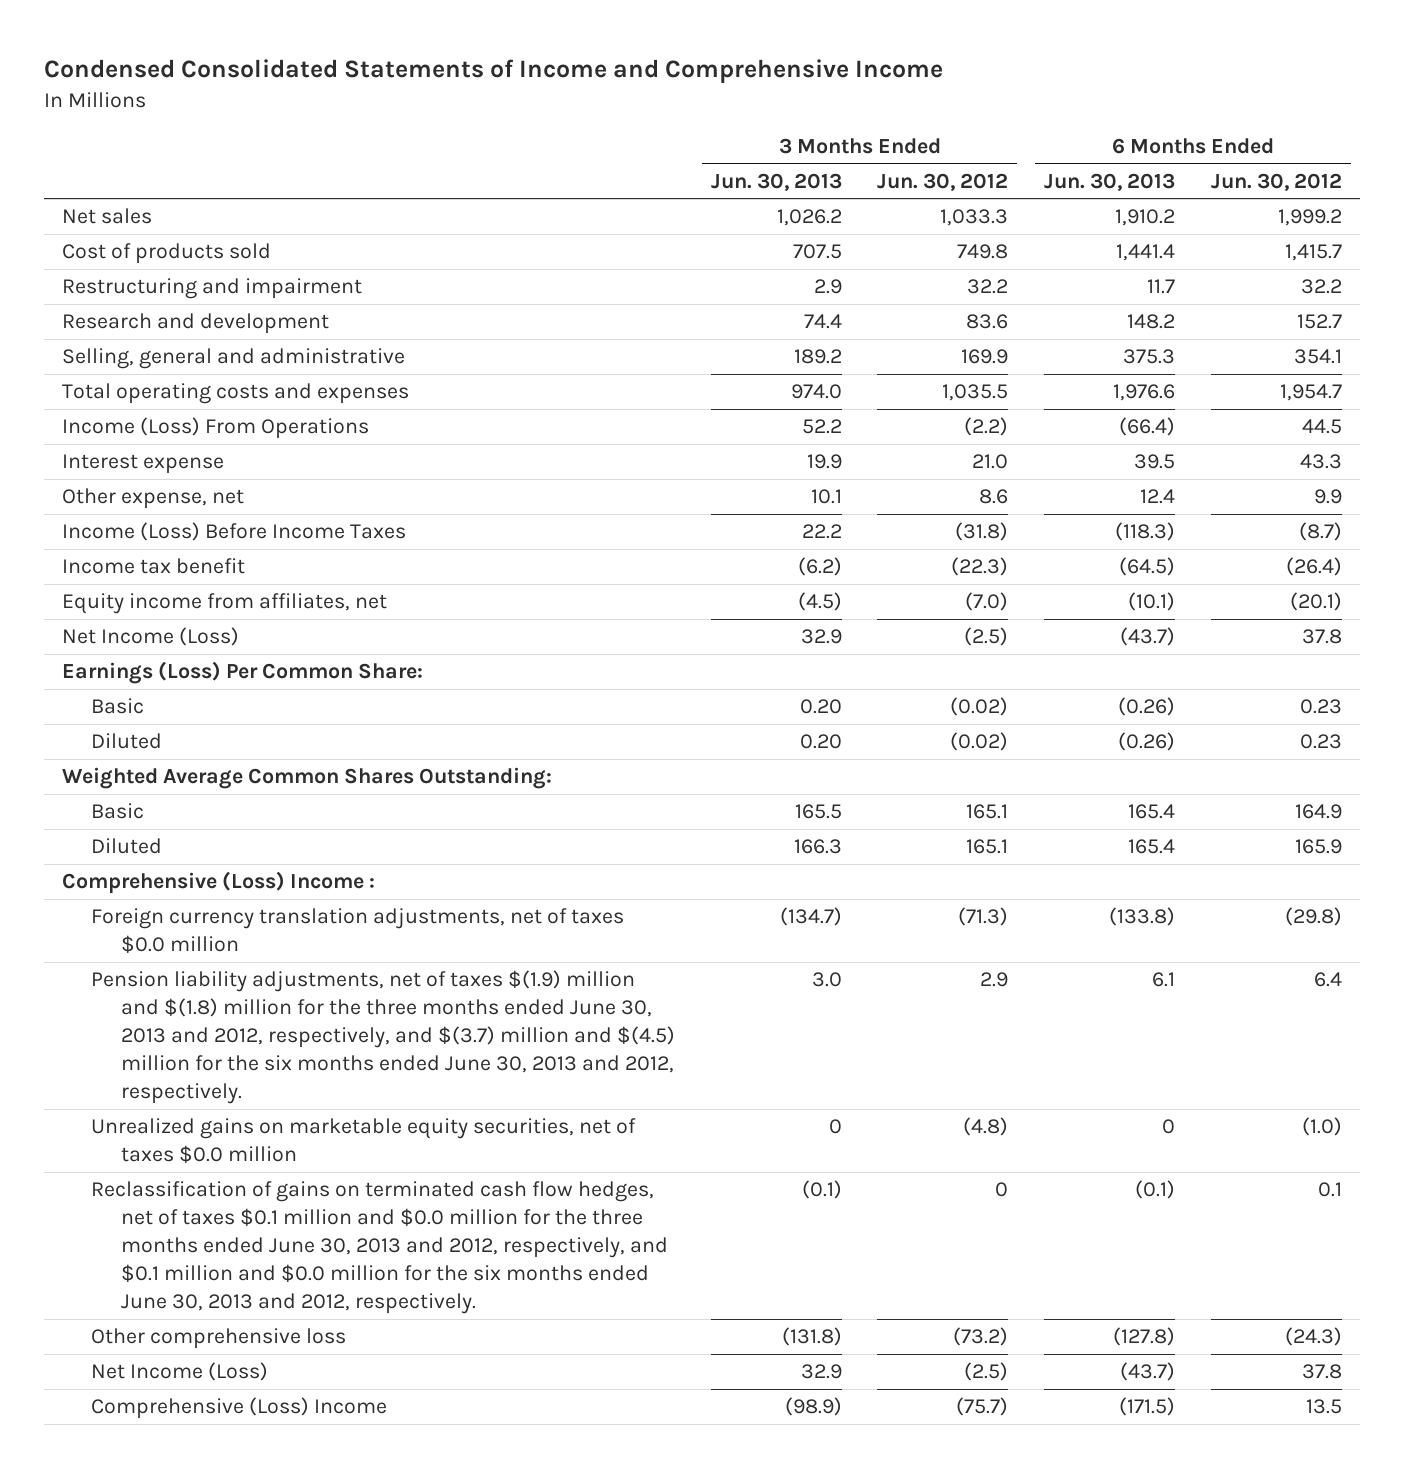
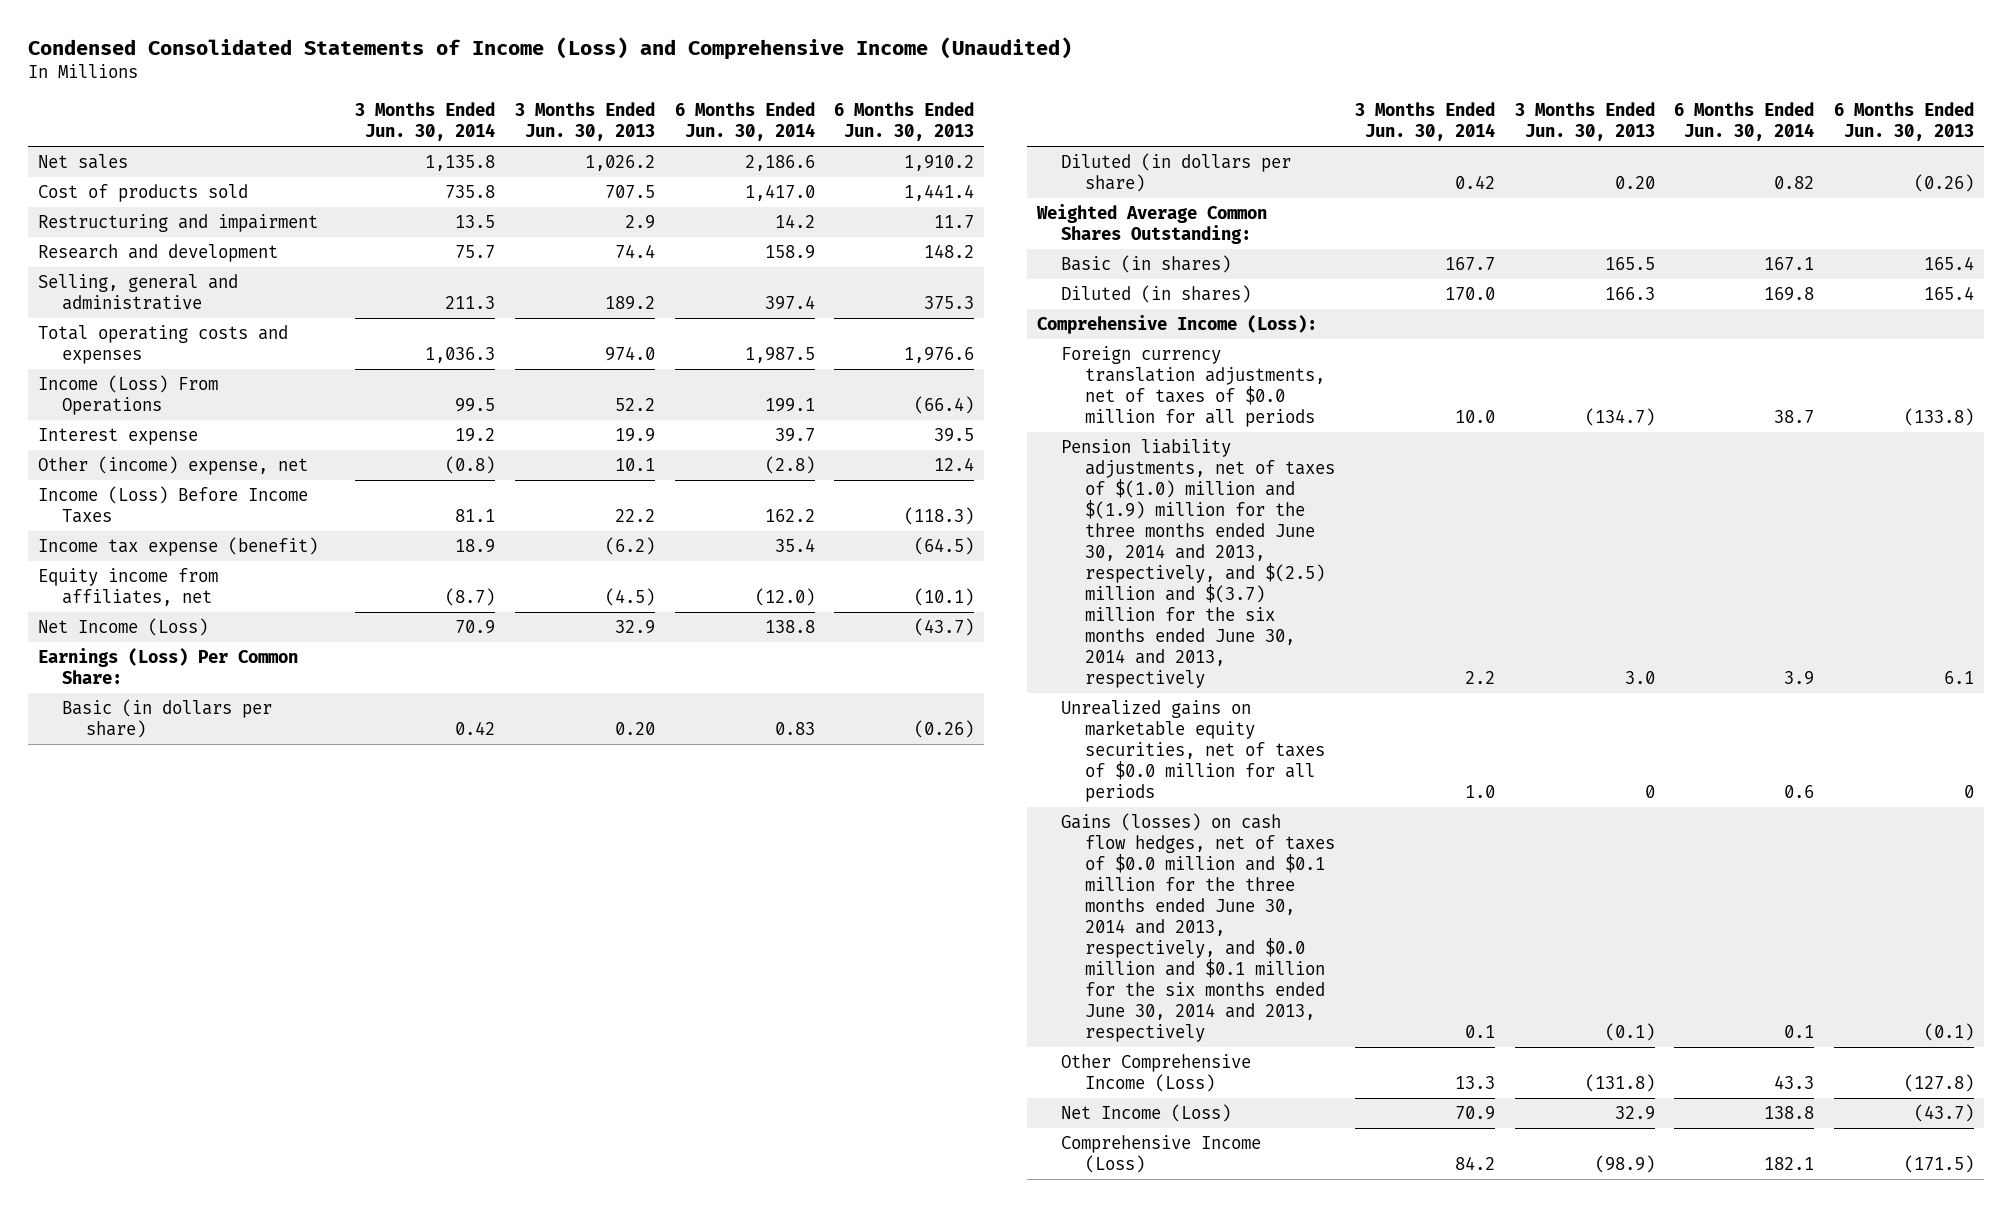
- Condensed Consolidated Statements of Income and Comprehensive Income
+ Condensed Consolidated Statements of Income (Loss) and Comprehensive Income (Unaudited)
- | 3 Months Ended Jun. 30, 2013 | 3 Months Ended Jun. 30, 2012 | 6 Months Ended Jun. 30, 2013 | 6 Months Ended Jun. 30, 2012
+ | 3 Months Ended Jun. 30, 2014 | 3 Months Ended Jun. 30, 2013 | 6 Months Ended Jun. 30, 2014 | 6 Months Ended Jun. 30, 2013
- Other expense, net | 10.1 | 8.6 | 12.4 | 9.9
+ Other (income) expense, net | (0.8) | 10.1 | (2.8) | 12.4
- Income tax benefit | (6.2) | (22.3) | (64.5) | (26.4)
+ Income tax expense (benefit) | 18.9 | (6.2) | 35.4 | (64.5)
- Basic | 0.20 | (0.02) | (0.26) | 0.23
- Diluted | 0.20 | (0.02) | (0.26) | 0.23
+ Basic (in dollars per share) | 0.42 | 0.20 | 0.83 | (0.26)
+ Diluted (in dollars per share) | 0.42 | 0.20 | 0.82 | (0.26)
- Basic | 165.5 | 165.1 | 165.4 | 164.9
- Diluted | 166.3 | 165.1 | 165.4 | 165.9
- Comprehensive (Loss) Income :
- Foreign currency translation adjustments, net of taxes $0.0 million | (134.7) | (71.3) | (133.8) | (29.8)
- Pension liability adjustments, net of taxes $(1.9) million and $(1.8) million for the three months ended June 30, 2013 and 2012, respectively, and $(3.7) million and $(4.5) million for the six months ended June 30, 2013 and 2012, respectively. | 3.0 | 2.9 | 6.1 | 6.4
- Unrealized gains on marketable equity securities, net of taxes $0.0 million | 0 | (4.8) | 0 | (1.0)
- Reclassification of gains on terminated cash flow hedges, net of taxes $0.1 million and $0.0 million for the three months ended June 30, 2013 and 2012, respectively, and $0.1 million and $0.0 million for the six months ended June 30, 2013 and 2012, respectively. | (0.1) | 0 | (0.1) | 0.1
- Other comprehensive loss | (131.8) | (73.2) | (127.8) | (24.3)
+ Basic (in shares) | 167.7 | 165.5 | 167.1 | 165.4
+ Diluted (in shares) | 170.0 | 166.3 | 169.8 | 165.4
+ Comprehensive Income (Loss):
+ Foreign currency translation adjustments, net of taxes of $0.0 million for all periods | 10.0 | (134.7) | 38.7 | (133.8)
+ Pension liability adjustments, net of taxes of $(1.0) million and $(1.9) million for the three months ended June 30, 2014 and 2013, respectively, and $(2.5) million and $(3.7) million for the six months ended June 30, 2014 and 2013, respectively | 2.2 | 3.0 | 3.9 | 6.1
+ Unrealized gains on marketable equity securities, net of taxes of $0.0 million for all periods | 1.0 | 0 | 0.6 | 0
+ Gains (losses) on cash flow hedges, net of taxes of $0.0 million and $0.1 million for the three months ended June 30, 2014 and 2013, respectively, and $0.0 million and $0.1 million for the six months ended June 30, 2014 and 2013, respectively | 0.1 | (0.1) | 0.1 | (0.1)
+ Other Comprehensive Income (Loss) | 13.3 | (131.8) | 43.3 | (127.8)
- Comprehensive (Loss) Income | (98.9) | (75.7) | (171.5) | 13.5
+ Comprehensive Income (Loss) | 84.2 | (98.9) | 182.1 | (171.5)

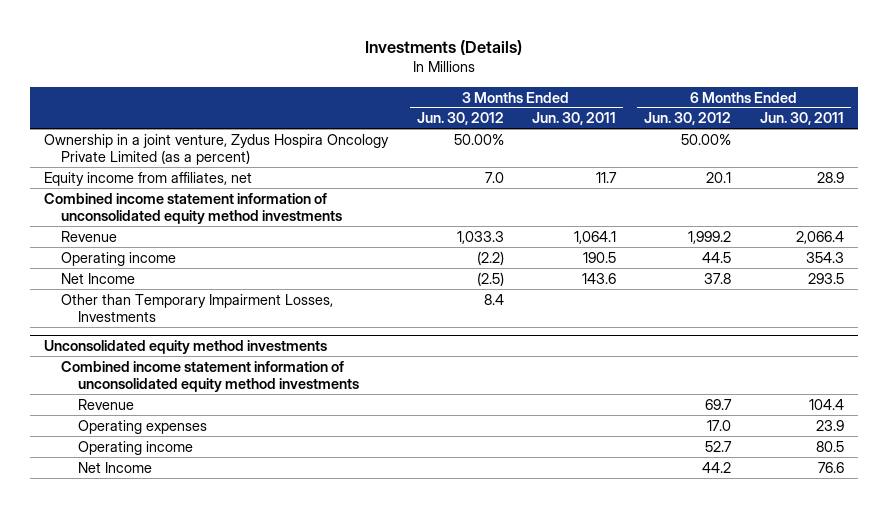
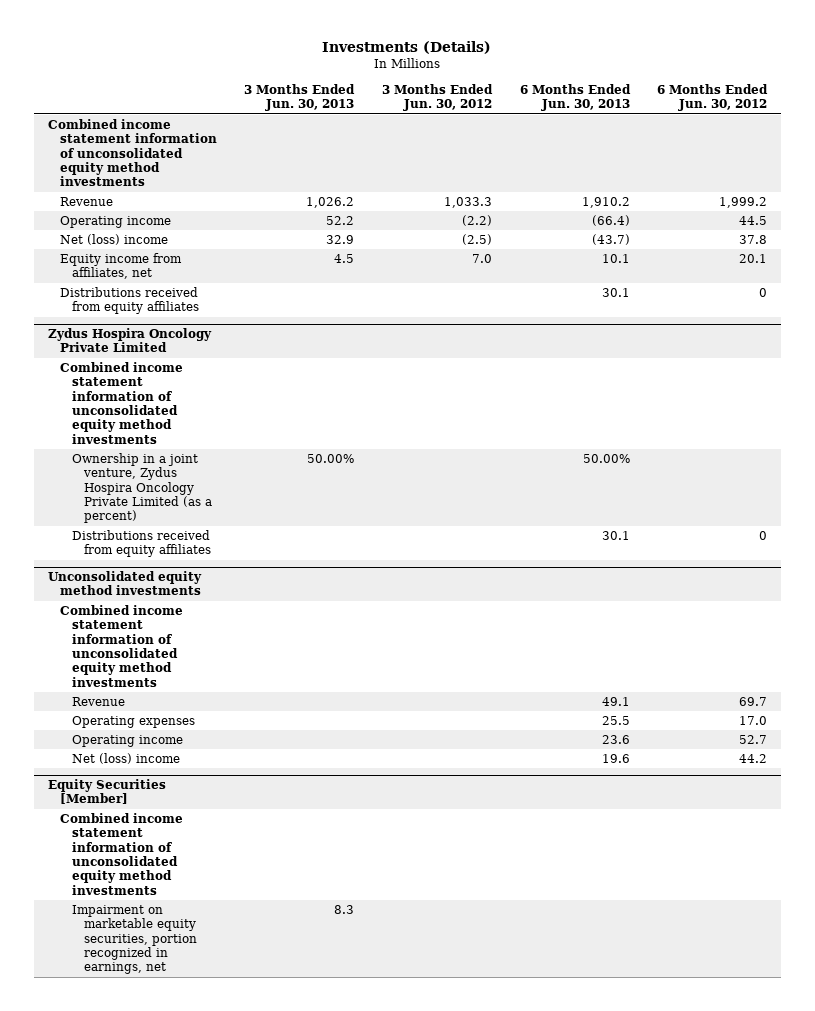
- | 3 Months Ended Jun. 30, 2012 | 3 Months Ended Jun. 30, 2011 | 6 Months Ended Jun. 30, 2012 | 6 Months Ended Jun. 30, 2011
+ | 3 Months Ended Jun. 30, 2013 | 3 Months Ended Jun. 30, 2012 | 6 Months Ended Jun. 30, 2013 | 6 Months Ended Jun. 30, 2012
- Ownership in a joint venture, Zydus Hospira Oncology Private Limited (as a percent) | 50.00% | | 50.00% |
- Net Income | (2.5) | 143.6 | 37.8 | 293.5
- Other than Temporary Impairment Losses, Investments | 8.4 | | |
+ Net (loss) income | 32.9 | (2.5) | (43.7) | 37.8
moved down: Equity income from affiliates, net | 4.5 | 7.0 | 10.1 | 20.1
+ Distributions received from equity affiliates | | | 30.1 | 0
+ Zydus Hospira Oncology Private Limited
+ Combined income statement information of unconsolidated equity method investments
+ Ownership in a joint venture, Zydus Hospira Oncology Private Limited (as a percent) | 50.00% | | 50.00% |
+ Distributions received from equity affiliates | | | 30.1 | 0
@ Unconsolidated equity method investments
- Net Income | | | 44.2 | 76.6
+ Net (loss) income | | | 19.6 | 44.2
+ Equity Securities [Member]
+ Combined income statement information of unconsolidated equity method investments
+ Impairment on marketable equity securities, portion recognized in earnings, net | 8.3 | | |

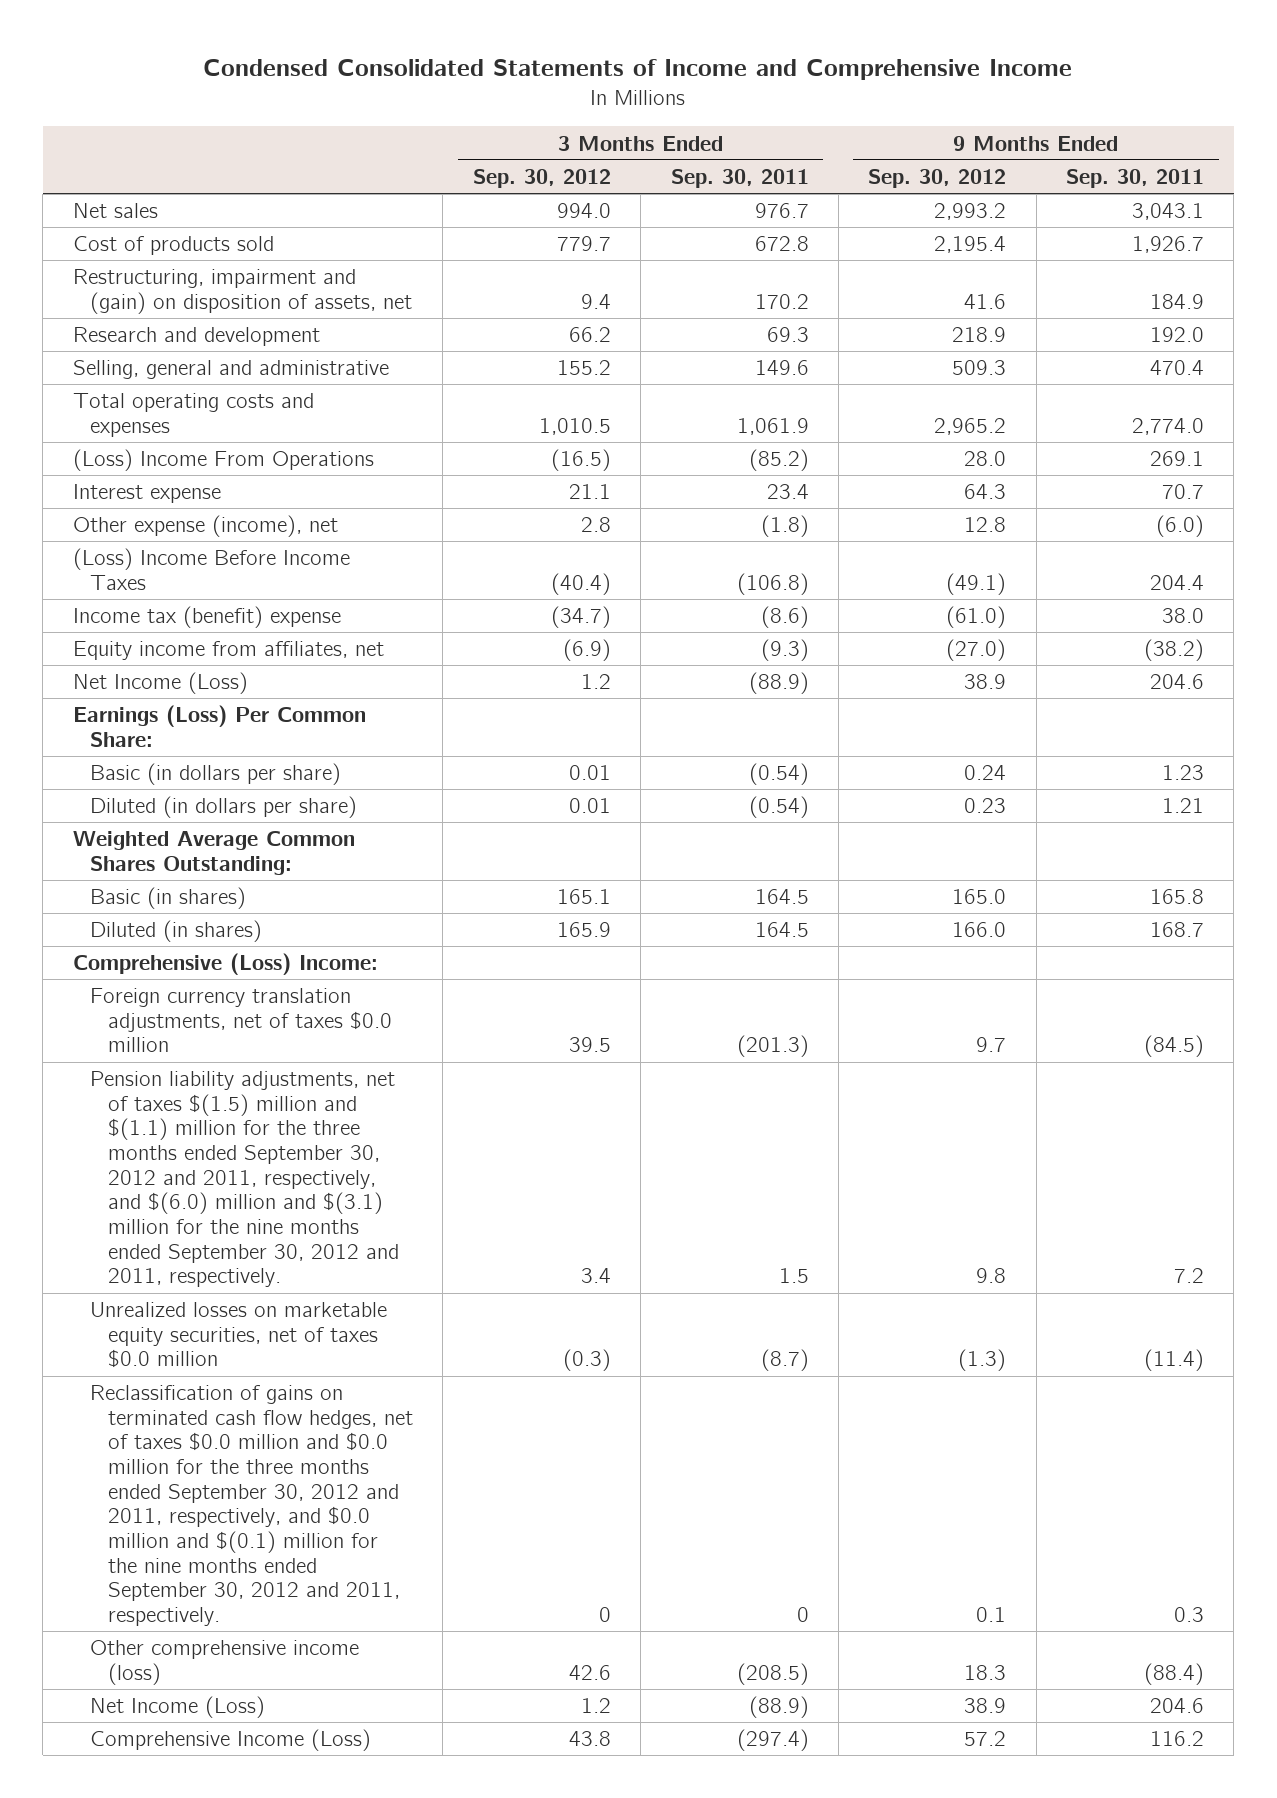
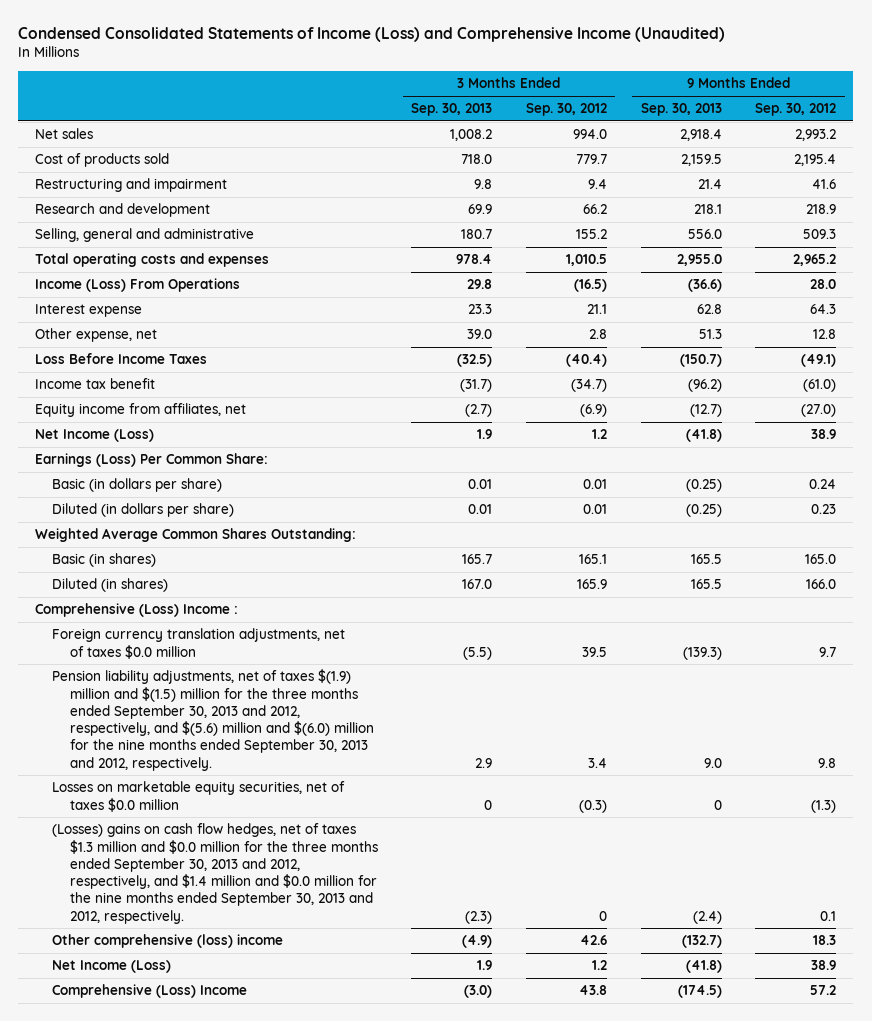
- Condensed Consolidated Statements of Income and Comprehensive Income
+ Condensed Consolidated Statements of Income (Loss) and Comprehensive Income (Unaudited)
- | 3 Months Ended Sep. 30, 2012 | 3 Months Ended Sep. 30, 2011 | 9 Months Ended Sep. 30, 2012 | 9 Months Ended Sep. 30, 2011
+ | 3 Months Ended Sep. 30, 2013 | 3 Months Ended Sep. 30, 2012 | 9 Months Ended Sep. 30, 2013 | 9 Months Ended Sep. 30, 2012
- Restructuring, impairment and (gain) on disposition of assets, net | 9.4 | 170.2 | 41.6 | 184.9
+ Restructuring and impairment | 9.8 | 9.4 | 21.4 | 41.6
- (Loss) Income From Operations | (16.5) | (85.2) | 28.0 | 269.1
+ Income (Loss) From Operations | 29.8 | (16.5) | (36.6) | 28.0
- Other expense (income), net | 2.8 | (1.8) | 12.8 | (6.0)
- (Loss) Income Before Income Taxes | (40.4) | (106.8) | (49.1) | 204.4
- Income tax (benefit) expense | (34.7) | (8.6) | (61.0) | 38.0
+ Other expense, net | 39.0 | 2.8 | 51.3 | 12.8
+ Loss Before Income Taxes | (32.5) | (40.4) | (150.7) | (49.1)
+ Income tax benefit | (31.7) | (34.7) | (96.2) | (61.0)
- Comprehensive (Loss) Income:
+ Comprehensive (Loss) Income :
- Pension liability adjustments, net of taxes $(1.5) million and $(1.1) million for the three months ended September 30, 2012 and 2011, respectively, and $(6.0) million and $(3.1) million for the nine months ended September 30, 2012 and 2011, respectively. | 3.4 | 1.5 | 9.8 | 7.2
- Unrealized losses on marketable equity securities, net of taxes $0.0 million | (0.3) | (8.7) | (1.3) | (11.4)
- Reclassification of gains on terminated cash flow hedges, net of taxes $0.0 million and $0.0 million for the three months ended September 30, 2012 and 2011, respectively, and $0.0 million and $(0.1) million for the nine months ended September 30, 2012 and 2011, respectively. | 0 | 0 | 0.1 | 0.3
- Other comprehensive income (loss) | 42.6 | (208.5) | 18.3 | (88.4)
+ Pension liability adjustments, net of taxes $(1.9) million and $(1.5) million for the three months ended September 30, 2013 and 2012, respectively, and $(5.6) million and $(6.0) million for the nine months ended September 30, 2013 and 2012, respectively. | 2.9 | 3.4 | 9.0 | 9.8
+ Losses on marketable equity securities, net of taxes $0.0 million | 0 | (0.3) | 0 | (1.3)
+ (Losses) gains on cash flow hedges, net of taxes $1.3 million and $0.0 million for the three months ended September 30, 2013 and 2012, respectively, and $1.4 million and $0.0 million for the nine months ended September 30, 2013 and 2012, respectively. | (2.3) | 0 | (2.4) | 0.1
+ Other comprehensive (loss) income | (4.9) | 42.6 | (132.7) | 18.3
- Comprehensive Income (Loss) | 43.8 | (297.4) | 57.2 | 116.2
+ Comprehensive (Loss) Income | (3.0) | 43.8 | (174.5) | 57.2

